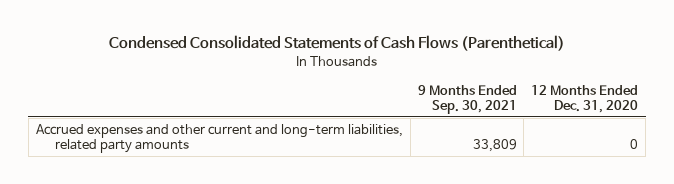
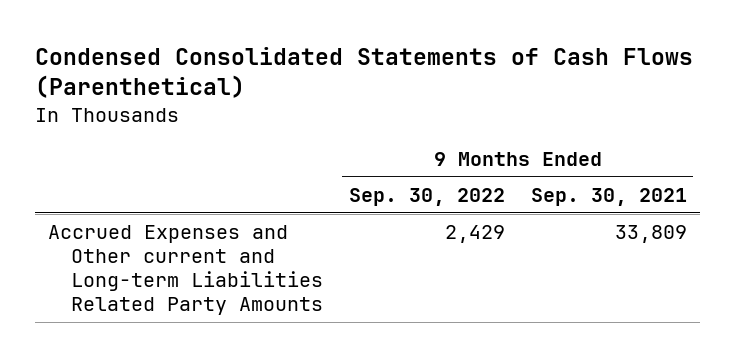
- | 9 Months Ended Sep. 30, 2021 | 12 Months Ended Dec. 31, 2020
+ | 9 Months Ended Sep. 30, 2022 | 9 Months Ended Sep. 30, 2021
- Accrued expenses and other current and long-term liabilities, related party amounts | 33,809 | 0
+ Accrued Expenses and Other current and Long-term Liabilities Related Party Amounts | 2,429 | 33,809

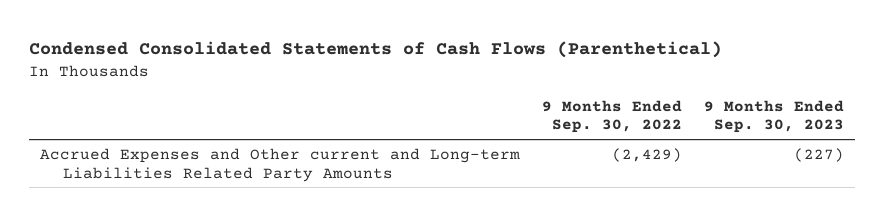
- | 9 Months Ended Sep. 30, 2022 | 9 Months Ended Sep. 30, 2021
+ | 9 Months Ended Sep. 30, 2022 | 9 Months Ended Sep. 30, 2023
- Accrued Expenses and Other current and Long-term Liabilities Related Party Amounts | 2,429 | 33,809
+ Accrued Expenses and Other current and Long-term Liabilities Related Party Amounts | (2,429) | (227)

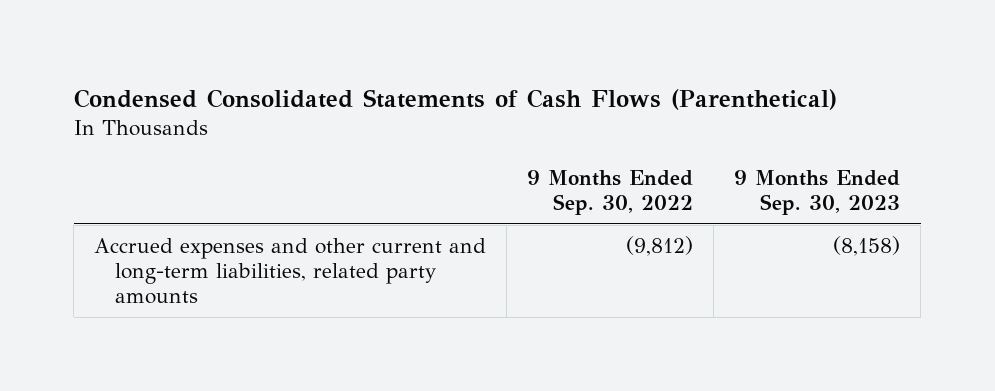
- Accrued Expenses and Other current and Long-term Liabilities Related Party Amounts | (2,429) | (227)
+ Accrued expenses and other current and long-term liabilities, related party amounts | (9,812) | (8,158)

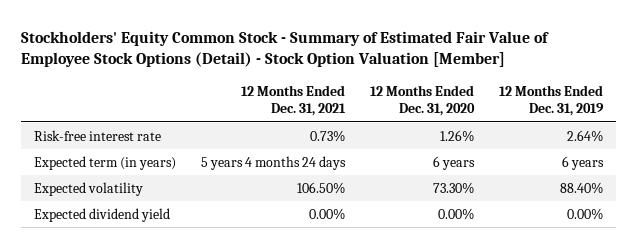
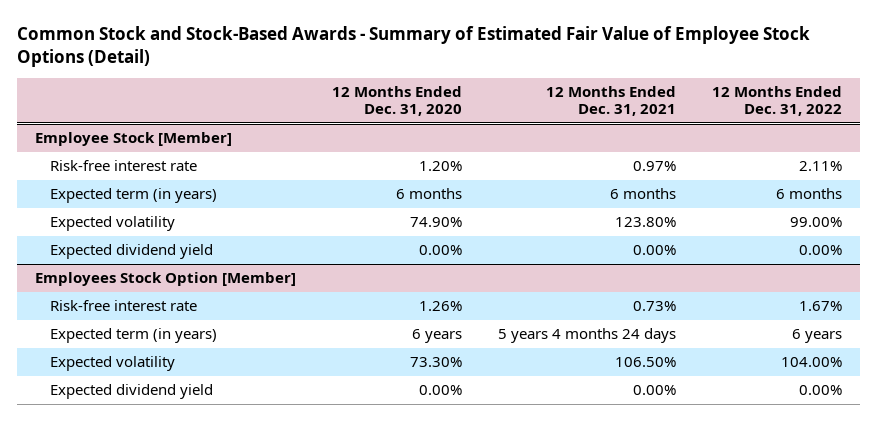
- Stockholders' Equity Common Stock - Summary of Estimated Fair Value of Employee Stock Options (Detail) - Stock Option Valuation [Member]
+ Common Stock and Stock-Based Awards - Summary of Estimated Fair Value of Employee Stock Options (Detail)
- | 12 Months Ended Dec. 31, 2021 | 12 Months Ended Dec. 31, 2020 | 12 Months Ended Dec. 31, 2019
+ | 12 Months Ended Dec. 31, 2020 | 12 Months Ended Dec. 31, 2021 | 12 Months Ended Dec. 31, 2022
+ Employee Stock [Member]
+ Risk-free interest rate | 1.20% | 0.97% | 2.11%
+ Expected term (in years) | 6 months | 6 months | 6 months
+ Expected volatility | 74.90% | 123.80% | 99.00%
+ Expected dividend yield | 0.00% | 0.00% | 0.00%
+ Employees Stock Option [Member]

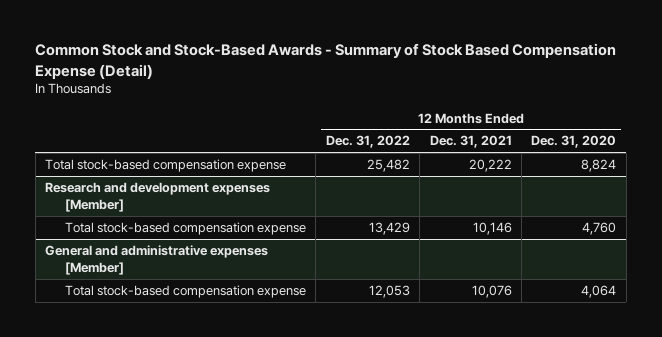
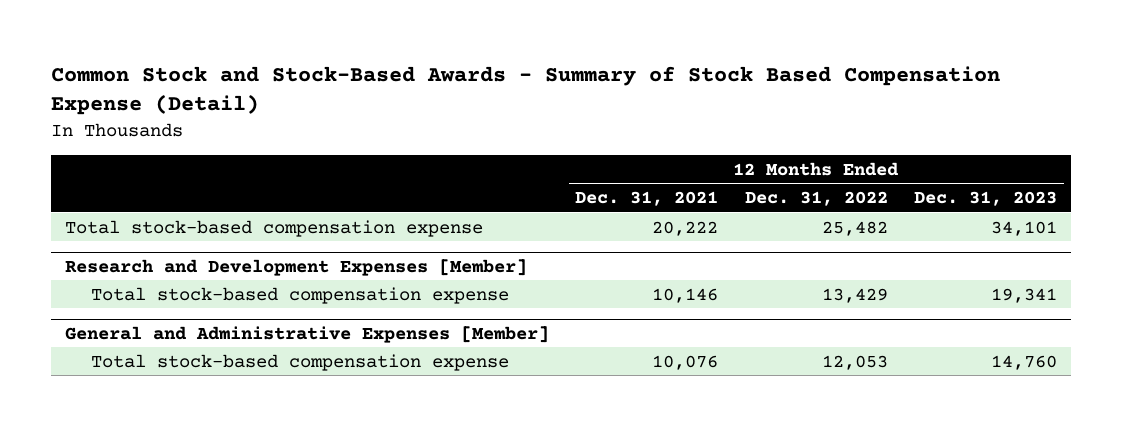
- | 12 Months Ended Dec. 31, 2022 | 12 Months Ended Dec. 31, 2021 | 12 Months Ended Dec. 31, 2020
+ | 12 Months Ended Dec. 31, 2021 | 12 Months Ended Dec. 31, 2022 | 12 Months Ended Dec. 31, 2023
- Research and development expenses [Member]
+ Research and Development Expenses [Member]
- General and administrative expenses [Member]
+ General and Administrative Expenses [Member]

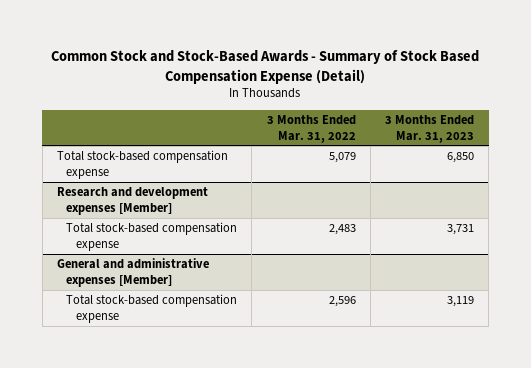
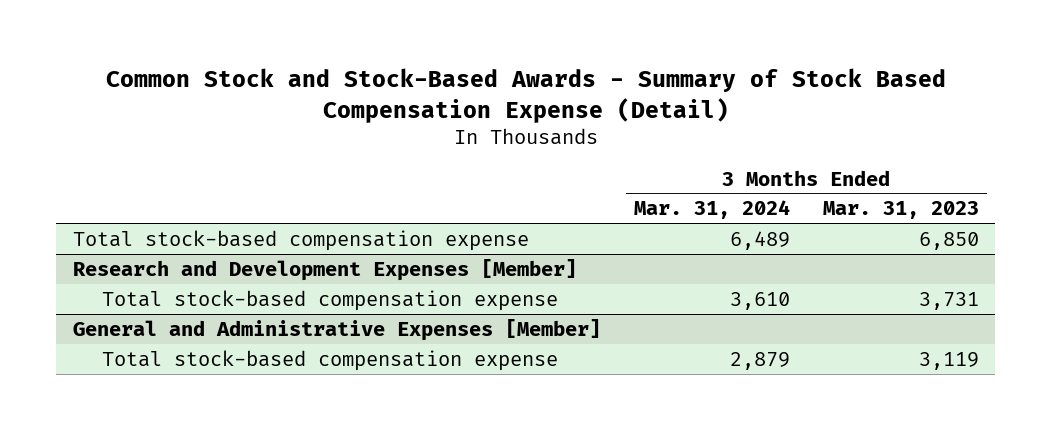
- | 3 Months Ended Mar. 31, 2022 | 3 Months Ended Mar. 31, 2023
+ | 3 Months Ended Mar. 31, 2024 | 3 Months Ended Mar. 31, 2023
- Research and development expenses [Member]
+ Research and Development Expenses [Member]
- General and administrative expenses [Member]
+ General and Administrative Expenses [Member]

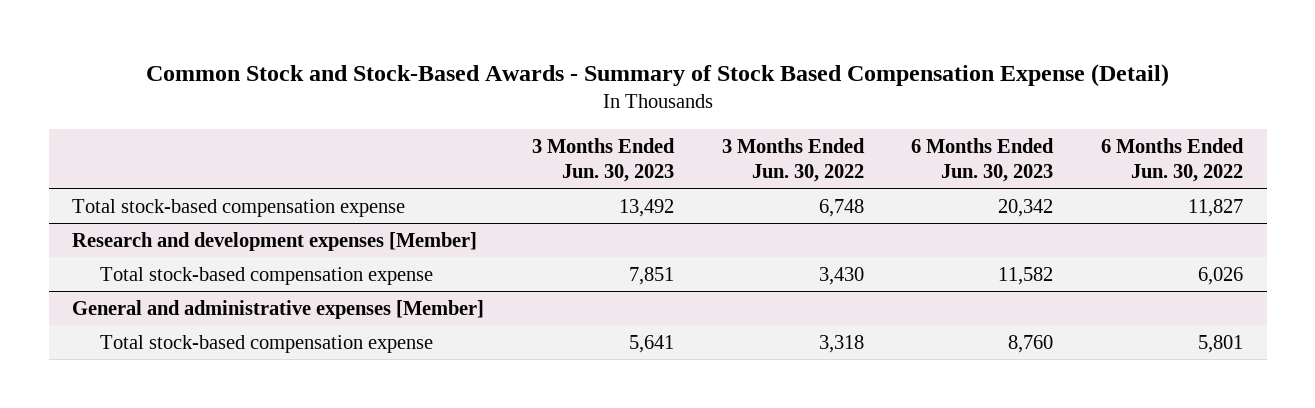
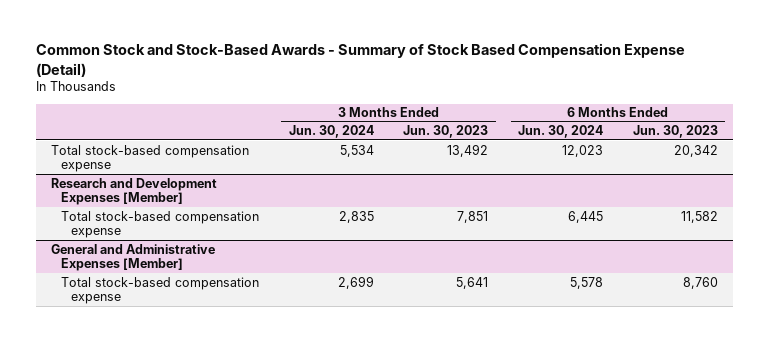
- | 3 Months Ended Jun. 30, 2023 | 3 Months Ended Jun. 30, 2022 | 6 Months Ended Jun. 30, 2023 | 6 Months Ended Jun. 30, 2022
+ | 3 Months Ended Jun. 30, 2024 | 3 Months Ended Jun. 30, 2023 | 6 Months Ended Jun. 30, 2024 | 6 Months Ended Jun. 30, 2023
- Research and development expenses [Member]
+ Research and Development Expenses [Member]
- General and administrative expenses [Member]
+ General and Administrative Expenses [Member]

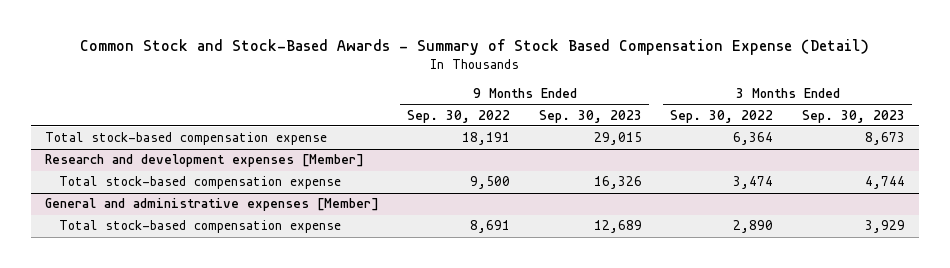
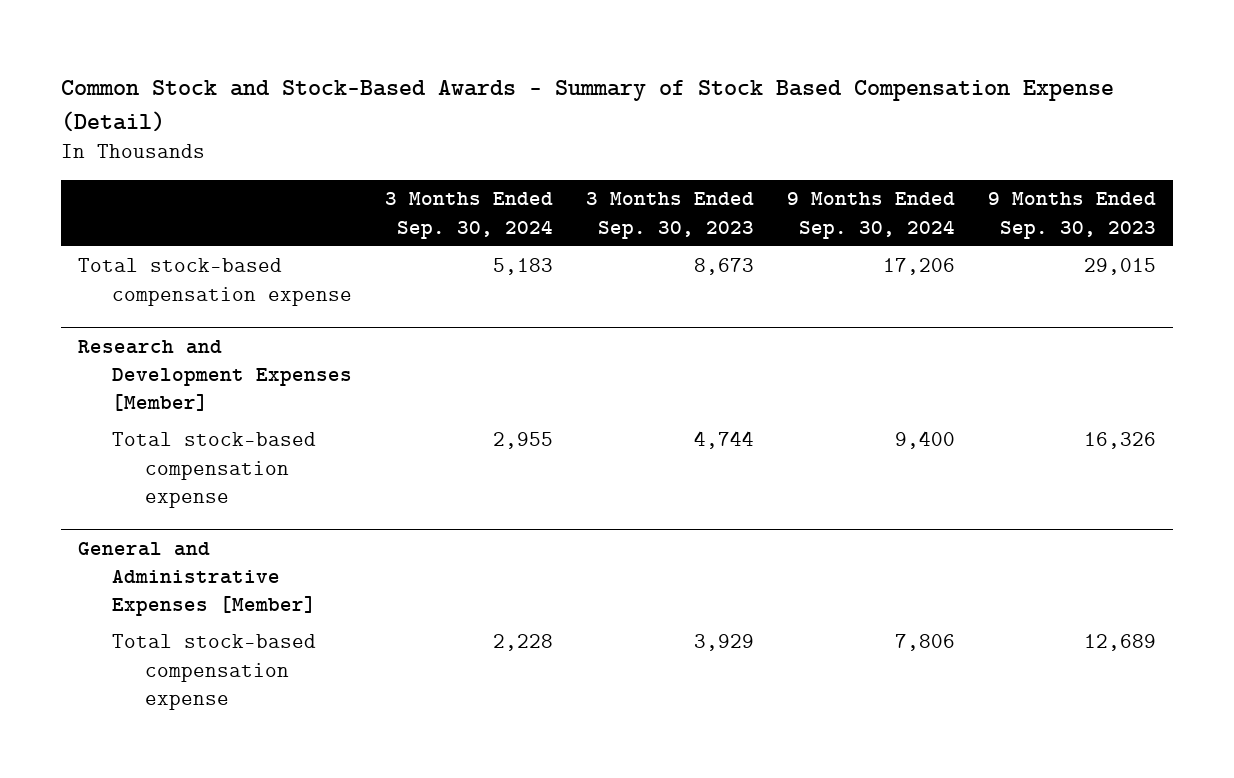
- | 9 Months Ended Sep. 30, 2022 | 9 Months Ended Sep. 30, 2023 | 3 Months Ended Sep. 30, 2022 | 3 Months Ended Sep. 30, 2023
+ | 3 Months Ended Sep. 30, 2024 | 3 Months Ended Sep. 30, 2023 | 9 Months Ended Sep. 30, 2024 | 9 Months Ended Sep. 30, 2023
- Research and development expenses [Member]
+ Research and Development Expenses [Member]
- General and administrative expenses [Member]
+ General and Administrative Expenses [Member]

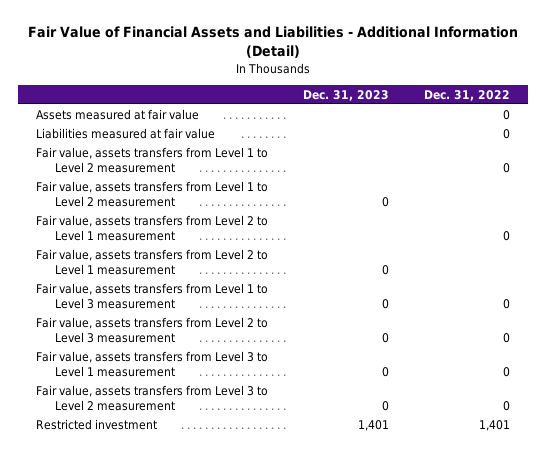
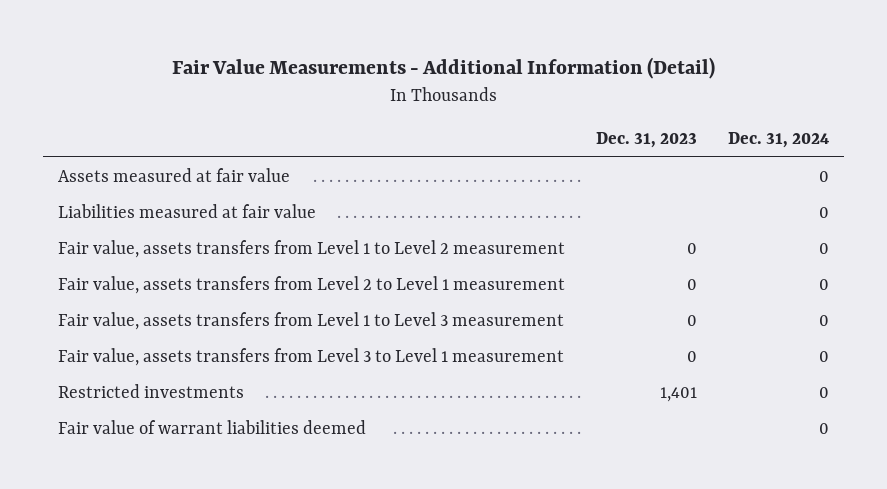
- Fair Value of Financial Assets and Liabilities - Additional Information (Detail)
+ Fair Value Measurements - Additional Information (Detail)
- | Dec. 31, 2023 | Dec. 31, 2022
+ | Dec. 31, 2023 | Dec. 31, 2024
- Fair value, assets transfers from Level 1 to Level 2 measurement | | 0
- Fair value, assets transfers from Level 2 to Level 1 measurement | | 0
- Fair value, assets transfers from Level 2 to Level 3 measurement | 0 | 0
- Fair value, assets transfers from Level 3 to Level 2 measurement | 0 | 0
- Restricted investment | 1,401 | 1,401
+ Restricted investments | 1,401 | 0
+ Fair value of warrant liabilities deemed | | 0

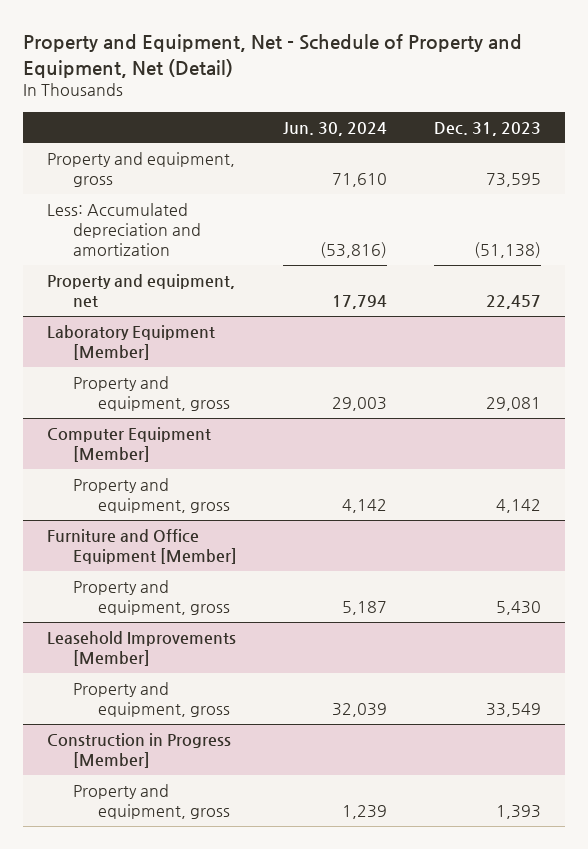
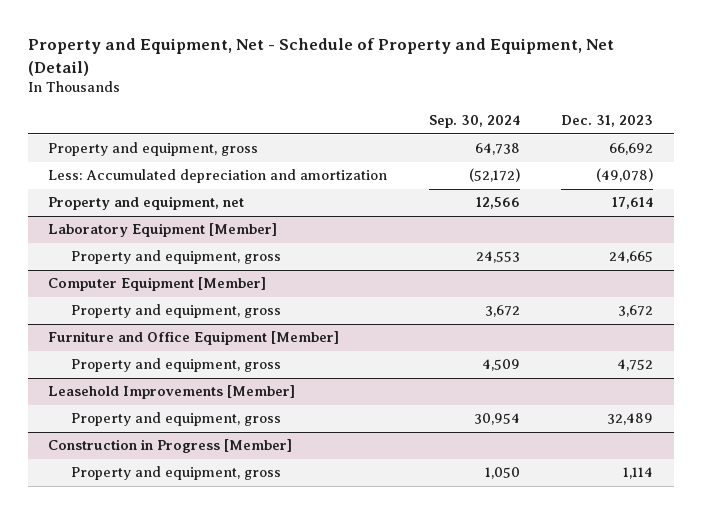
- | Jun. 30, 2024 | Dec. 31, 2023
+ | Sep. 30, 2024 | Dec. 31, 2023
- Property and equipment, gross | 71,610 | 73,595
- Less: Accumulated depreciation and amortization | (53,816) | (51,138)
- Property and equipment, net | 17,794 | 22,457
+ Property and equipment, gross | 64,738 | 66,692
+ Less: Accumulated depreciation and amortization | (52,172) | (49,078)
+ Property and equipment, net | 12,566 | 17,614
@ Laboratory Equipment [Member]
- Property and equipment, gross | 29,003 | 29,081
+ Property and equipment, gross | 24,553 | 24,665
@ Computer Equipment [Member]
- Property and equipment, gross | 4,142 | 4,142
+ Property and equipment, gross | 3,672 | 3,672
@ Furniture and Office Equipment [Member]
- Property and equipment, gross | 5,187 | 5,430
+ Property and equipment, gross | 4,509 | 4,752
@ Leasehold Improvements [Member]
- Property and equipment, gross | 32,039 | 33,549
+ Property and equipment, gross | 30,954 | 32,489
@ Construction in Progress [Member]
- Property and equipment, gross | 1,239 | 1,393
+ Property and equipment, gross | 1,050 | 1,114

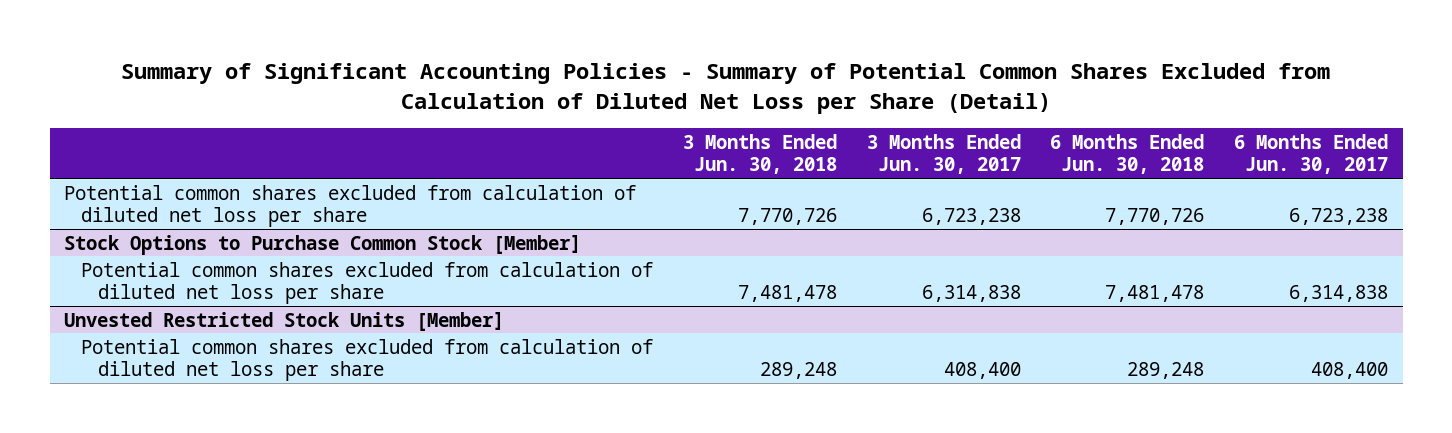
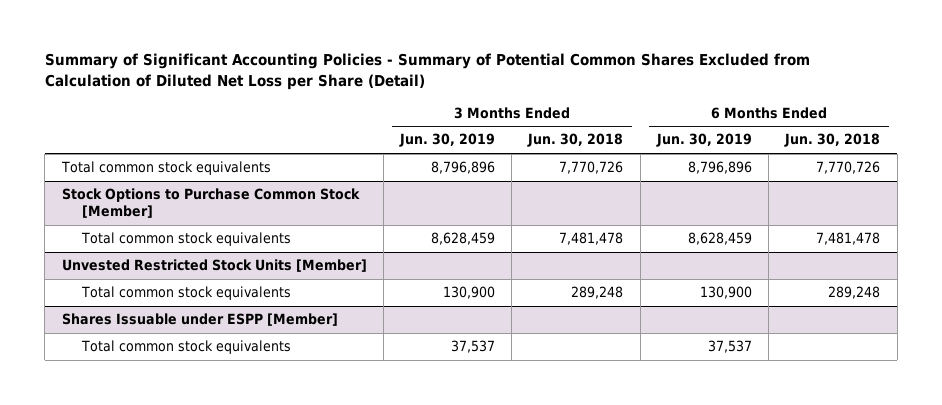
- | 3 Months Ended Jun. 30, 2018 | 3 Months Ended Jun. 30, 2017 | 6 Months Ended Jun. 30, 2018 | 6 Months Ended Jun. 30, 2017
+ | 3 Months Ended Jun. 30, 2019 | 3 Months Ended Jun. 30, 2018 | 6 Months Ended Jun. 30, 2019 | 6 Months Ended Jun. 30, 2018
- Potential common shares excluded from calculation of diluted net loss per share | 7,770,726 | 6,723,238 | 7,770,726 | 6,723,238
+ Total common stock equivalents | 8,796,896 | 7,770,726 | 8,796,896 | 7,770,726
@ Stock Options to Purchase Common Stock [Member]
- Potential common shares excluded from calculation of diluted net loss per share | 7,481,478 | 6,314,838 | 7,481,478 | 6,314,838
+ Total common stock equivalents | 8,628,459 | 7,481,478 | 8,628,459 | 7,481,478
@ Unvested Restricted Stock Units [Member]
- Potential common shares excluded from calculation of diluted net loss per share | 289,248 | 408,400 | 289,248 | 408,400
+ Total common stock equivalents | 130,900 | 289,248 | 130,900 | 289,248
+ Shares Issuable under ESPP [Member]
+ Total common stock equivalents | 37,537 | | 37,537 |

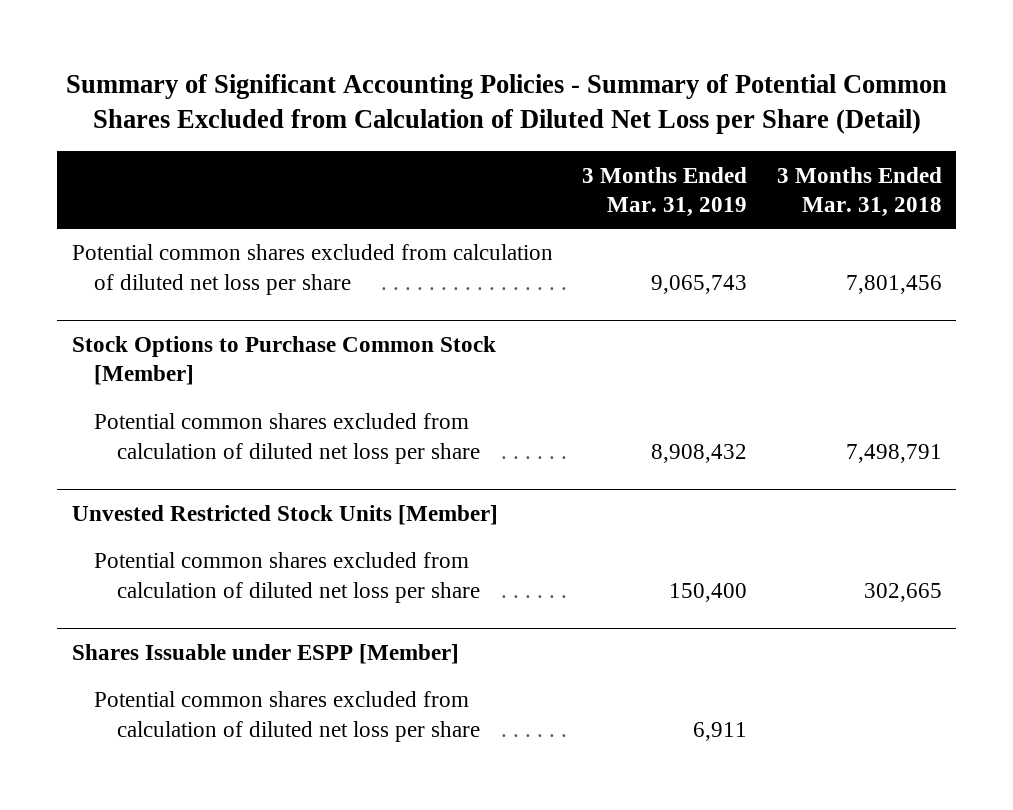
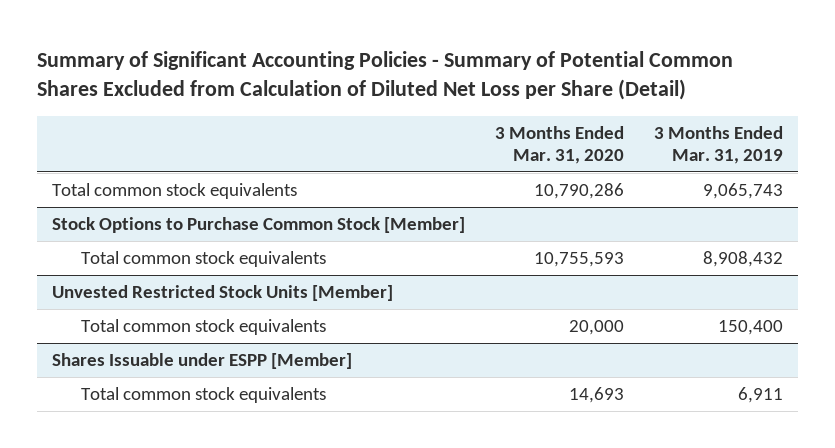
- | 3 Months Ended Mar. 31, 2019 | 3 Months Ended Mar. 31, 2018
+ | 3 Months Ended Mar. 31, 2020 | 3 Months Ended Mar. 31, 2019
- Potential common shares excluded from calculation of diluted net loss per share | 9,065,743 | 7,801,456
+ Total common stock equivalents | 10,790,286 | 9,065,743
@ Stock Options to Purchase Common Stock [Member]
- Potential common shares excluded from calculation of diluted net loss per share | 8,908,432 | 7,498,791
+ Total common stock equivalents | 10,755,593 | 8,908,432
@ Unvested Restricted Stock Units [Member]
- Potential common shares excluded from calculation of diluted net loss per share | 150,400 | 302,665
+ Total common stock equivalents | 20,000 | 150,400
@ Shares Issuable under ESPP [Member]
- Potential common shares excluded from calculation of diluted net loss per share | 6,911 |
+ Total common stock equivalents | 14,693 | 6,911

